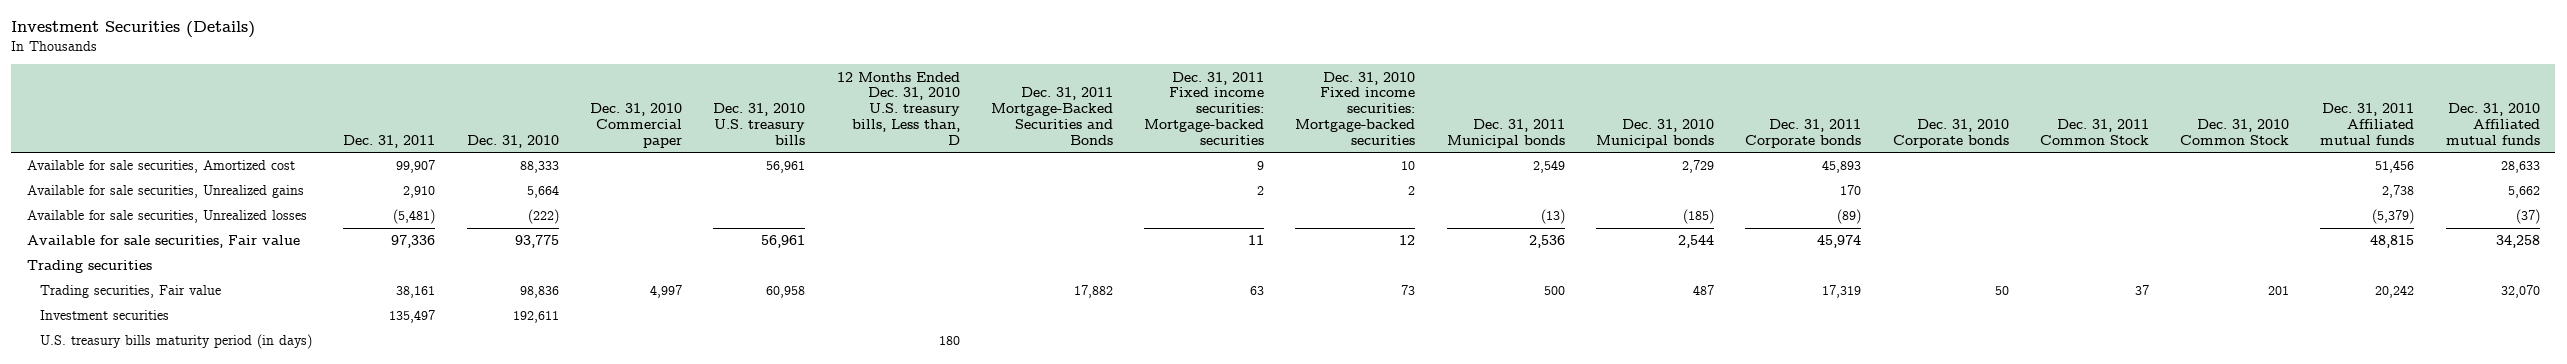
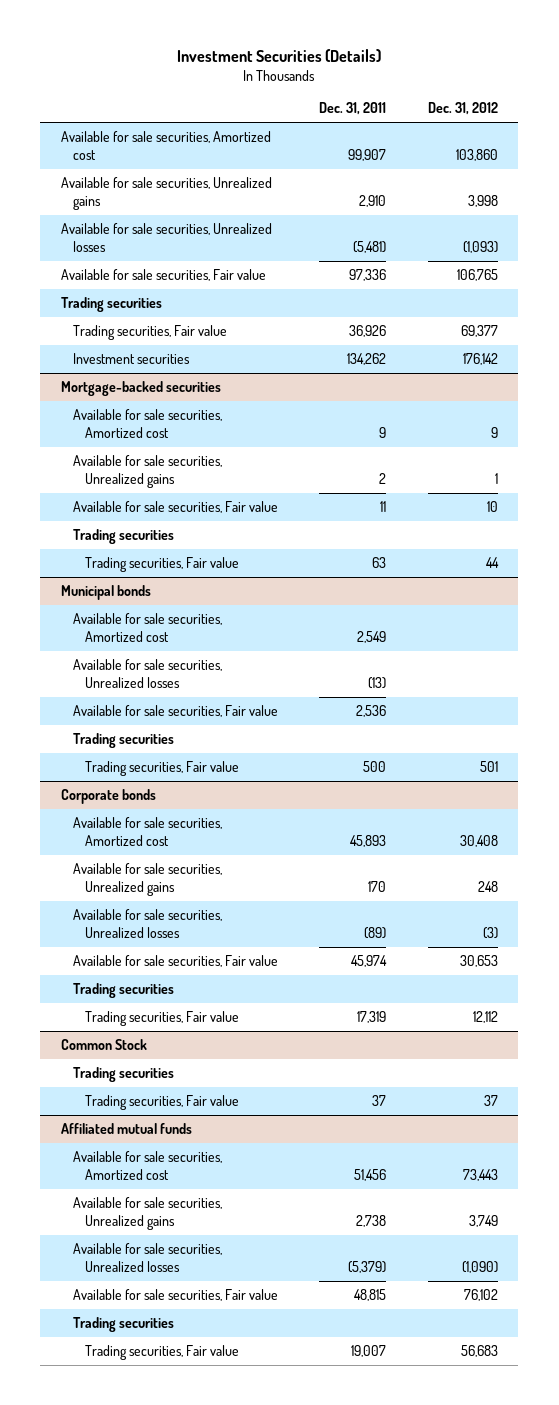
- | Dec. 31, 2011 | Dec. 31, 2010 | Dec. 31, 2010 Commercial paper | Dec. 31, 2010 U.S. treasury bills | 12 Months Ended Dec. 31, 2010 U.S. treasury bills, Less than, D | Dec. 31, 2011 Mortgage-Backed Securities and Bonds | Dec. 31, 2011 Fixed income securities: Mortgage-backed securities | Dec. 31, 2010 Fixed income securities: Mortgage-backed securities | Dec. 31, 2011 Municipal bonds | Dec. 31, 2010 Municipal bonds | Dec. 31, 2011 Corporate bonds | Dec. 31, 2010 Corporate bonds | Dec. 31, 2011 Common Stock | Dec. 31, 2010 Common Stock | Dec. 31, 2011 Affiliated mutual funds | Dec. 31, 2010 Affiliated mutual funds
+ | Dec. 31, 2011 | Dec. 31, 2012
- Trading securities, Fair value | 38,161 | 98,836 | 4,997 | 60,958 | | 17,882 | 63 | 73 | 500 | 487 | 17,319 | 50 | 37 | 201 | 20,242 | 32,070
- Investment securities | 135,497 | 192,611 | | | | | | | | | | | | | |
- U.S. treasury bills maturity period (in days) | | | | | 180 | | | | | | | | | | |
+ Trading securities, Fair value | 36,926 | 69,377
+ Investment securities | 134,262 | 176,142
+ Mortgage-backed securities
+ Available for sale securities, Amortized cost | 9 | 9
+ Available for sale securities, Unrealized gains | 2 | 1
+ Available for sale securities, Fair value | 11 | 10
+ Trading securities
+ Trading securities, Fair value | 63 | 44
+ Municipal bonds
+ Available for sale securities, Amortized cost | 2,549 |
+ Available for sale securities, Unrealized losses | (13) |
+ Available for sale securities, Fair value | 2,536 |
+ Trading securities
+ Trading securities, Fair value | 500 | 501
+ Corporate bonds
+ Available for sale securities, Amortized cost | 45,893 | 30,408
+ Available for sale securities, Unrealized gains | 170 | 248
+ Available for sale securities, Unrealized losses | (89) | (3)
+ Available for sale securities, Fair value | 45,974 | 30,653
+ Trading securities
+ Trading securities, Fair value | 17,319 | 12,112
+ Common Stock
+ Trading securities
+ Trading securities, Fair value | 37 | 37
+ Affiliated mutual funds
+ Available for sale securities, Amortized cost | 51,456 | 73,443
+ Available for sale securities, Unrealized gains | 2,738 | 3,749
+ Available for sale securities, Unrealized losses | (5,379) | (1,090)
+ Available for sale securities, Fair value | 48,815 | 76,102
+ Trading securities
+ Trading securities, Fair value | 19,007 | 56,683

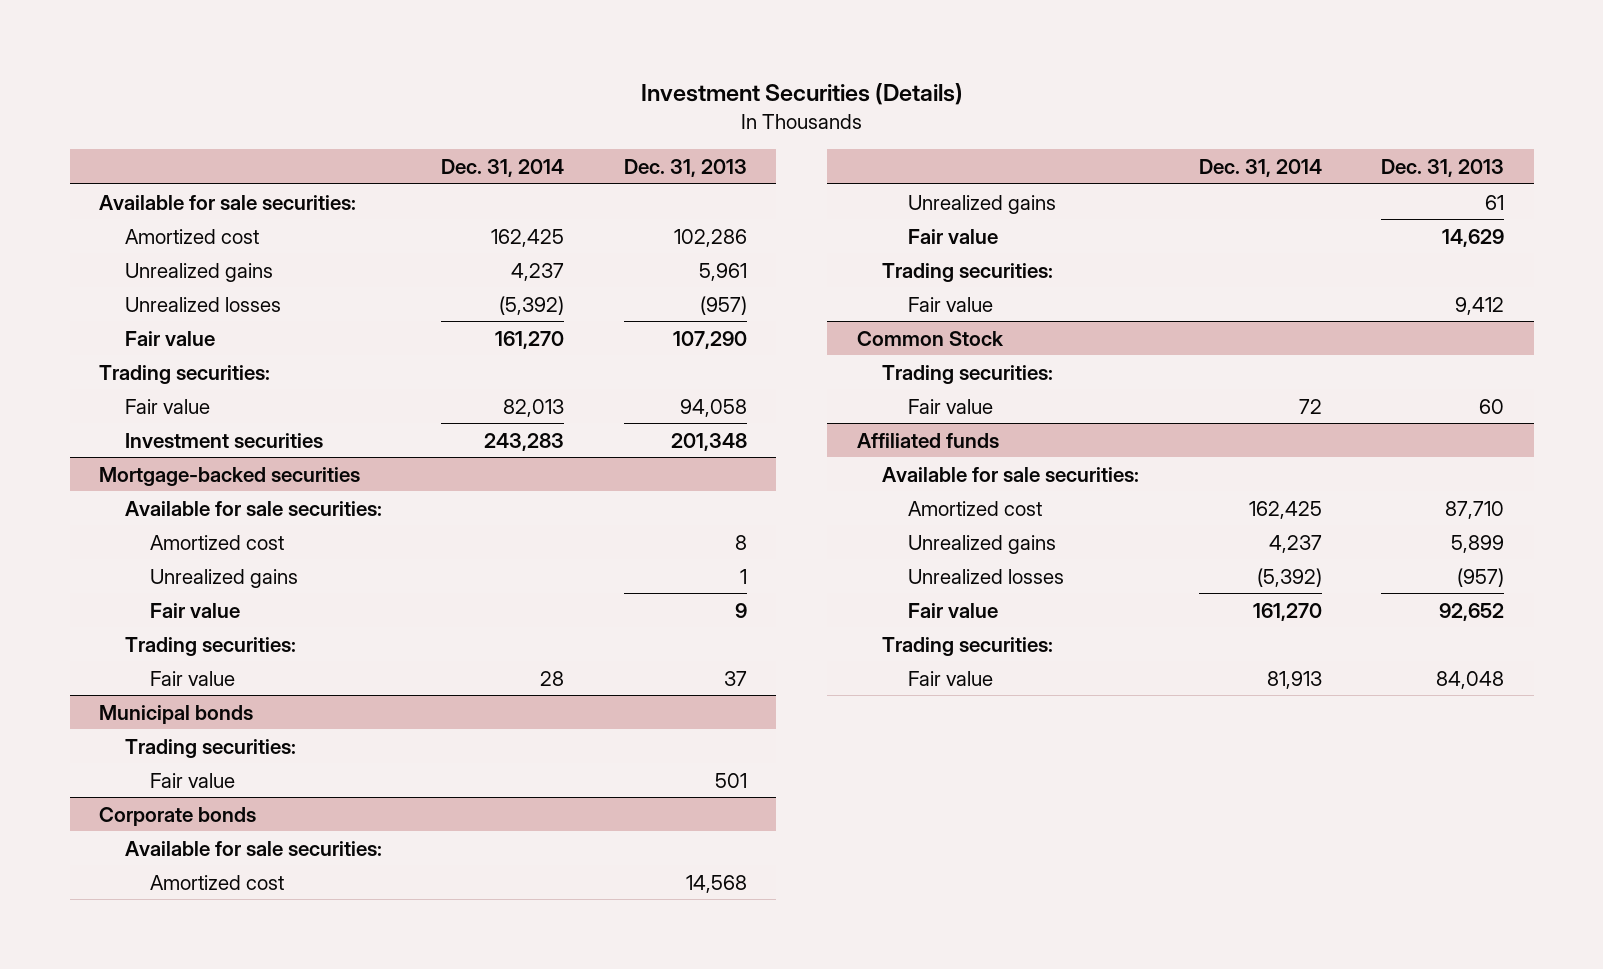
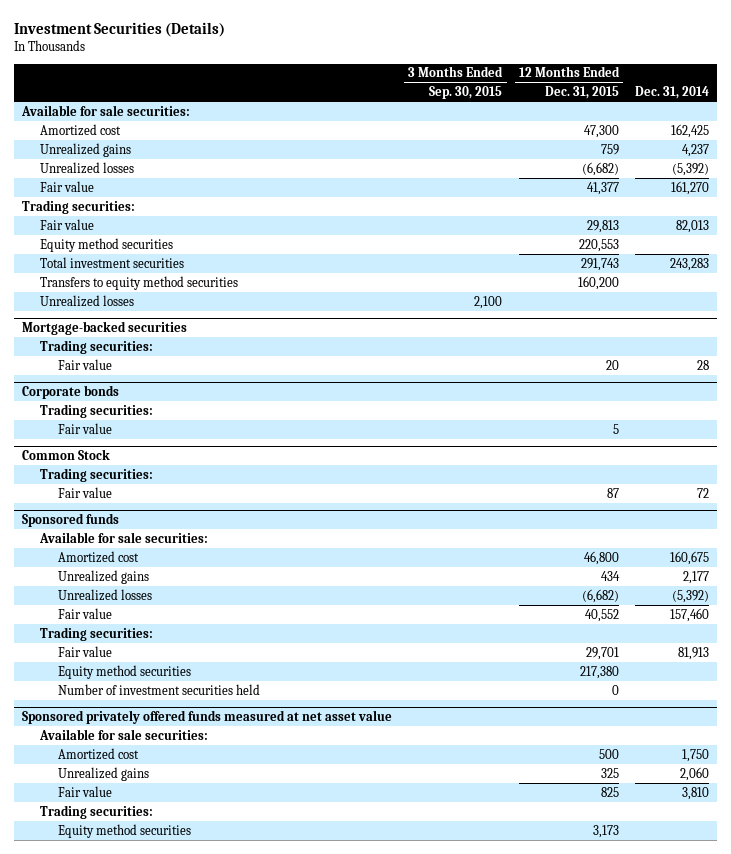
- | Dec. 31, 2014 | Dec. 31, 2013
+ | 3 Months Ended Sep. 30, 2015 | 12 Months Ended Dec. 31, 2015 | Dec. 31, 2014
- Investment securities | 243,283 | 201,348
+ Equity method securities | | 220,553 |
+ Total investment securities | | 291,743 | 243,283
+ Transfers to equity method securities | | 160,200 |
+ Unrealized losses | 2,100 | |
@ Mortgage-backed securities
- Available for sale securities:
- Amortized cost | | 8
- Unrealized gains | | 1
- Fair value | | 9
- Municipal bonds
- Trading securities:
- Fair value | | 501
@ Corporate bonds
- Available for sale securities:
- Amortized cost | | 14,568
- Unrealized gains | | 61
- Fair value | | 14,629
- Affiliated funds
+ Sponsored funds
- Amortized cost | 162,425 | 87,710
- Unrealized gains | 4,237 | 5,899
+ Amortized cost | | 46,800 | 160,675
+ Unrealized gains | | 434 | 2,177
- Fair value | 161,270 | 92,652
+ Fair value | | 40,552 | 157,460
+ Equity method securities | | 217,380 |
+ Number of investment securities held | | 0 |
+ Sponsored privately offered funds measured at net asset value
+ Available for sale securities:
+ Amortized cost | | 500 | 1,750
+ Unrealized gains | | 325 | 2,060
+ Fair value | | 825 | 3,810
+ Trading securities:
+ Equity method securities | | 3,173 |

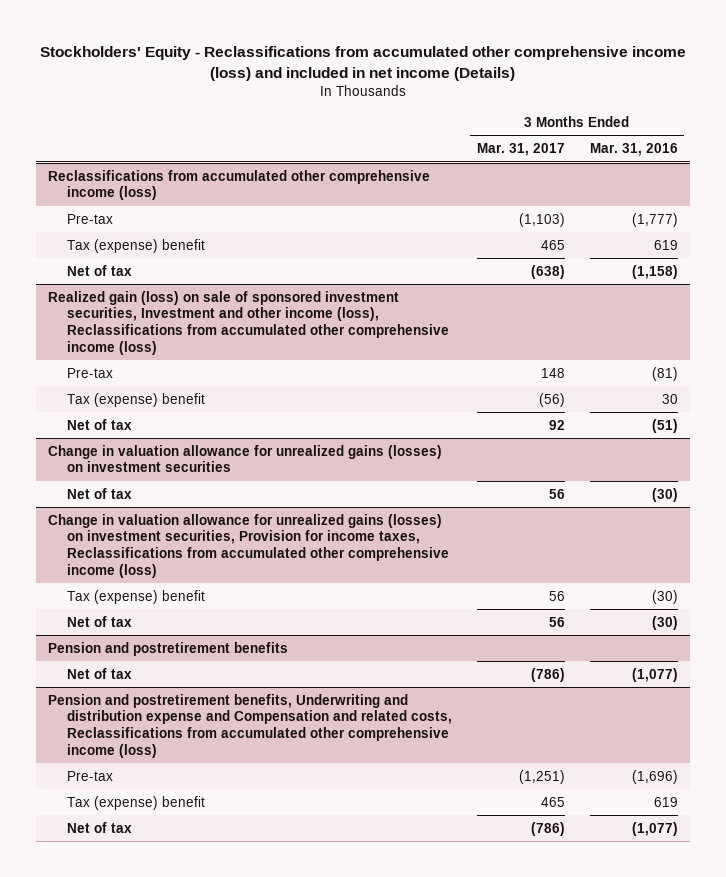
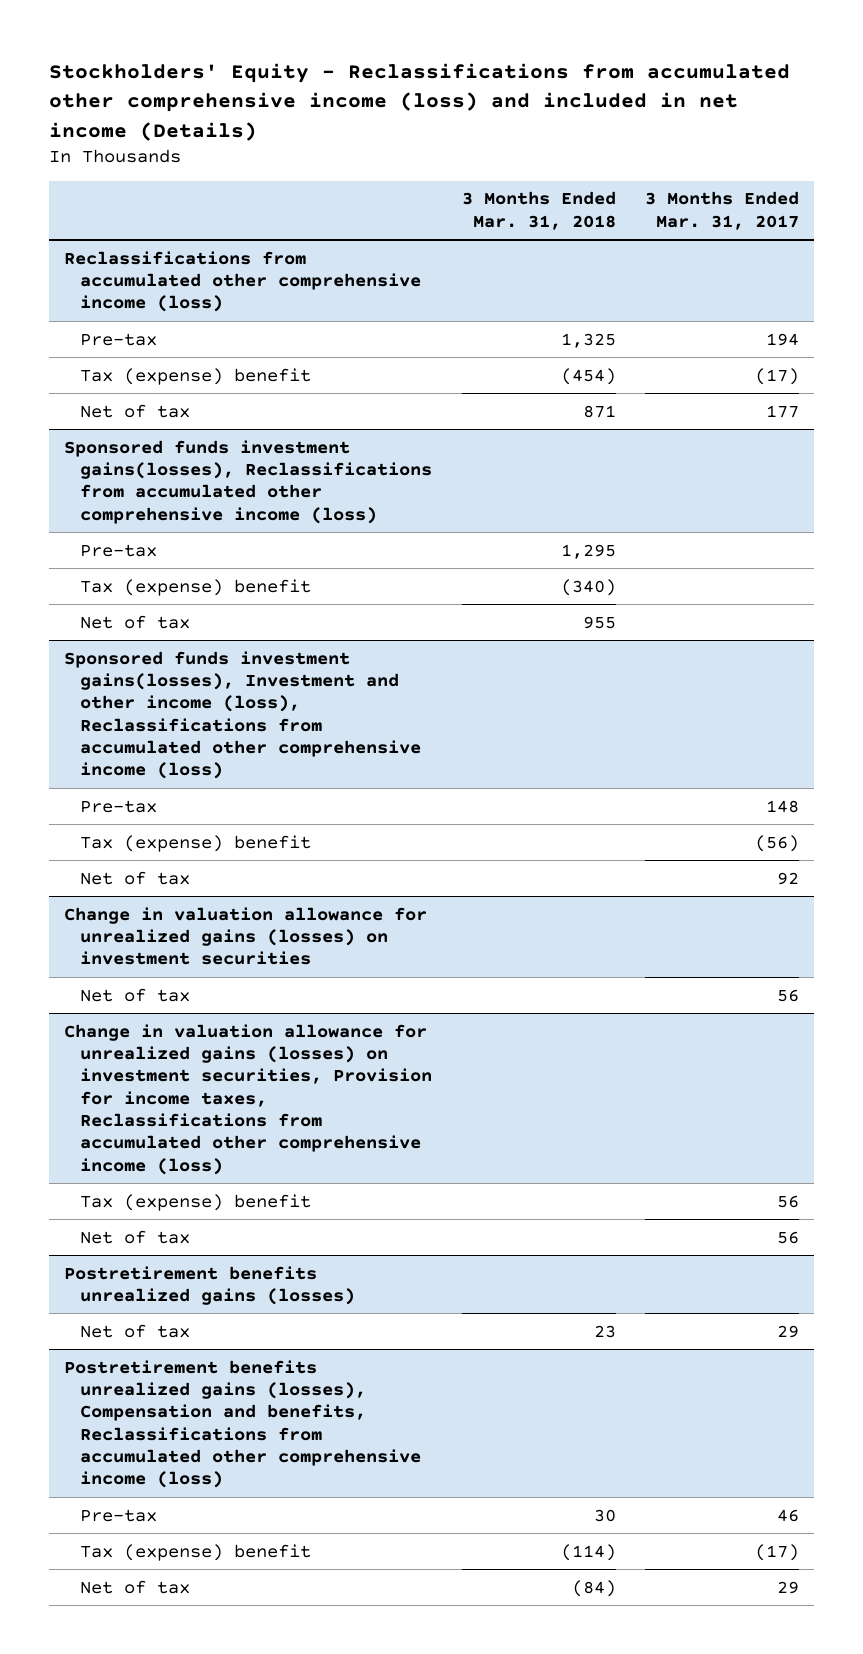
- | 3 Months Ended Mar. 31, 2017 | 3 Months Ended Mar. 31, 2016
+ | 3 Months Ended Mar. 31, 2018 | 3 Months Ended Mar. 31, 2017
@ Reclassifications from accumulated other comprehensive income (loss)
- Pre-tax | (1,103) | (1,777)
- Tax (expense) benefit | 465 | 619
- Net of tax | (638) | (1,158)
- Realized gain (loss) on sale of sponsored investment securities, Investment and other income (loss), Reclassifications from accumulated other comprehensive income (loss)
@ Reclassifications from accumulated other comprehensive income (loss)
+ Pre-tax | 1,325 | 194
+ Tax (expense) benefit | (454) | (17)
+ Net of tax | 871 | 177
+ Sponsored funds investment gains(losses), Reclassifications from accumulated other comprehensive income (loss)
+ Pre-tax | 1,295 |
+ Tax (expense) benefit | (340) |
+ Net of tax | 955 |
+ Sponsored funds investment gains(losses), Investment and other income (loss), Reclassifications from accumulated other comprehensive income (loss)
- Pension and postretirement benefits
- Net of tax | (786) | (1,077)
- Pension and postretirement benefits, Underwriting and distribution expense and Compensation and related costs, Reclassifications from accumulated other comprehensive income (loss)
- Pre-tax | (1,251) | (1,696)
- Tax (expense) benefit | 465 | 619
- Net of tax | (786) | (1,077)
+ Postretirement benefits unrealized gains (losses)
+ Net of tax | 23 | 29
+ Postretirement benefits unrealized gains (losses), Compensation and benefits, Reclassifications from accumulated other comprehensive income (loss)
+ Pre-tax | 30 | 46
+ Tax (expense) benefit | (114) | (17)
+ Net of tax | (84) | 29

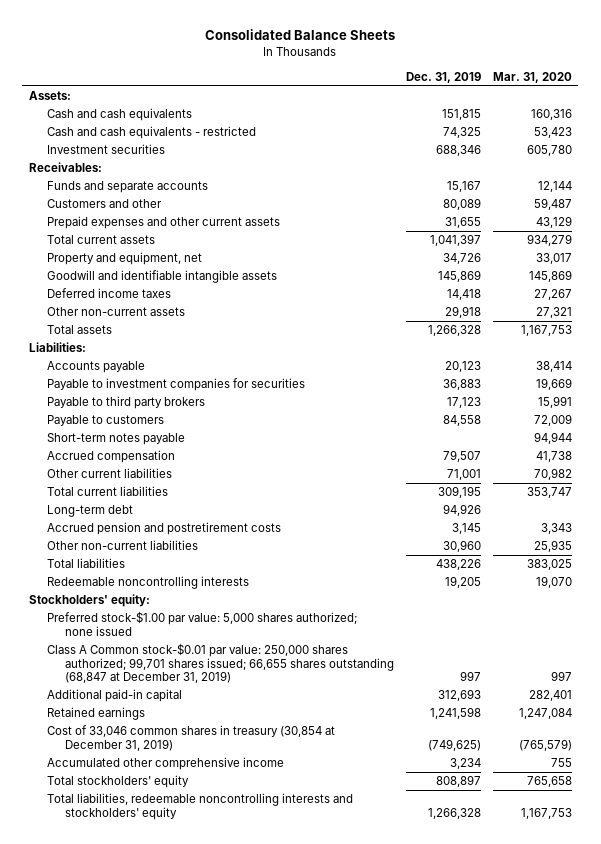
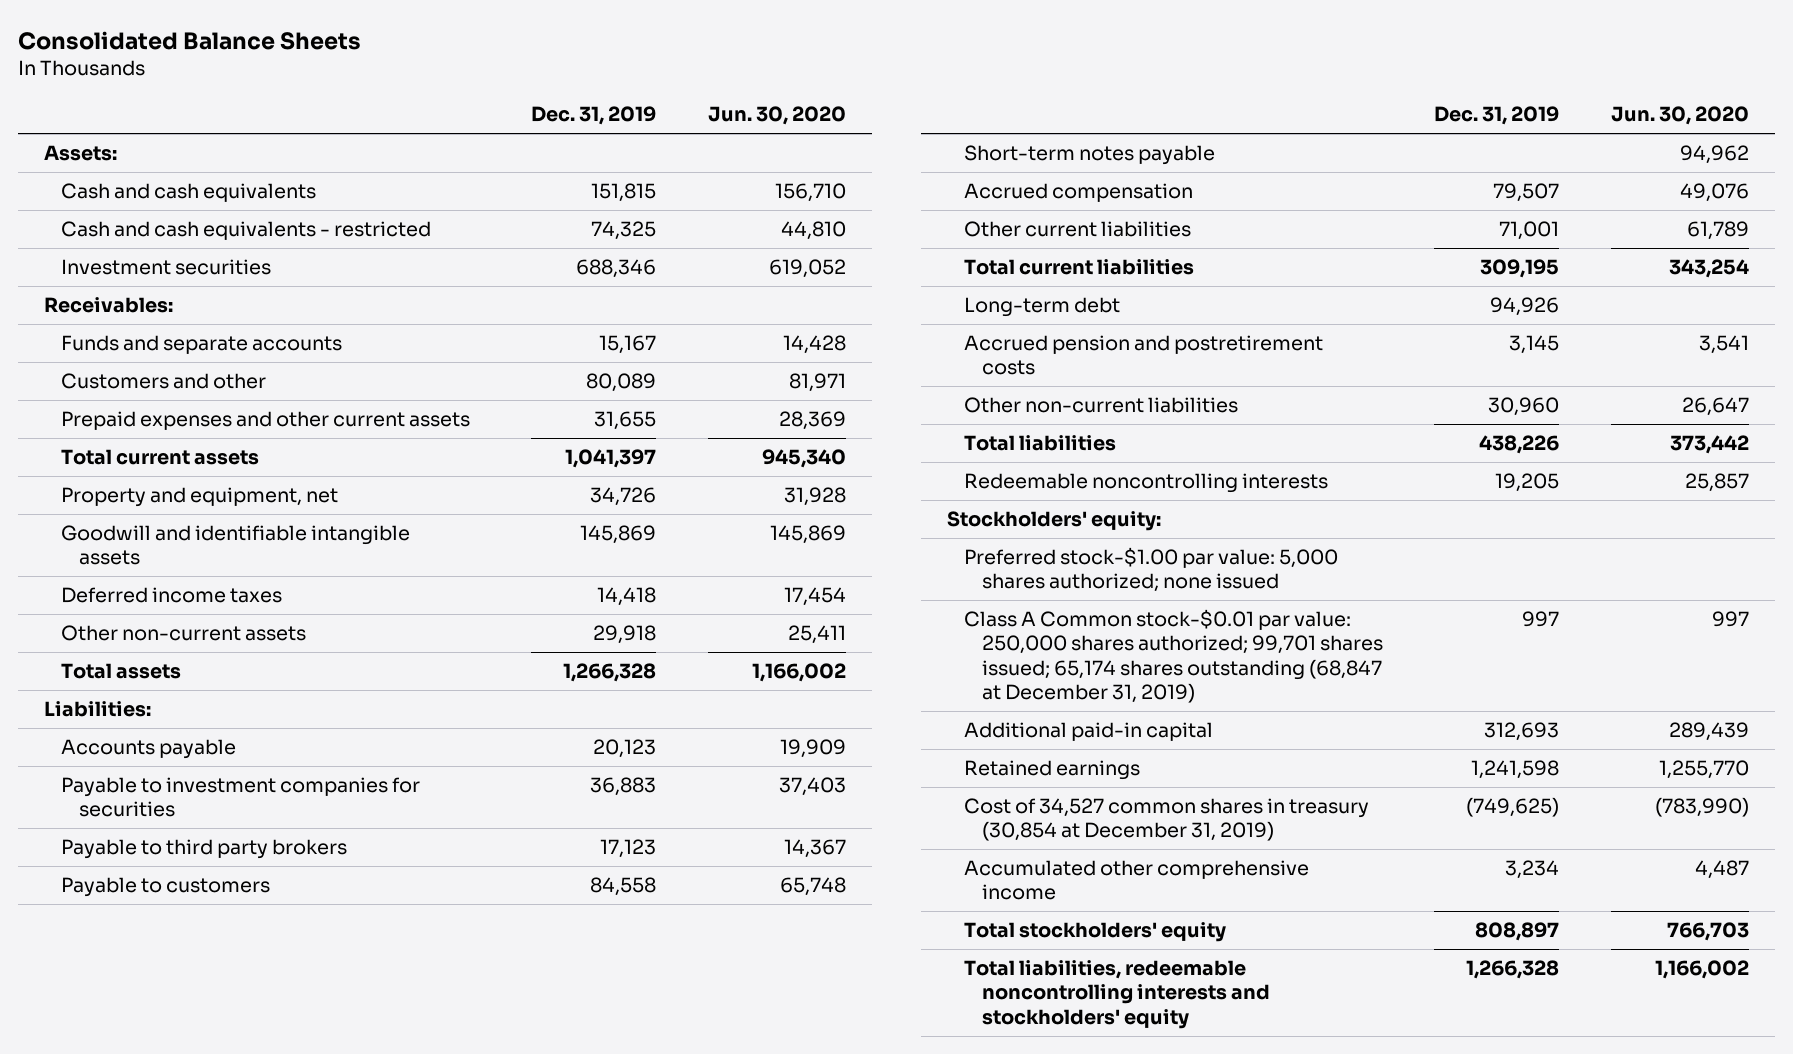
- | Dec. 31, 2019 | Mar. 31, 2020
+ | Dec. 31, 2019 | Jun. 30, 2020
- Class A Common stock-$0.01 par value: 250,000 shares authorized; 99,701 shares issued; 66,655 shares outstanding (68,847 at December 31, 2019) | 997 | 997
+ Class A Common stock-$0.01 par value: 250,000 shares authorized; 99,701 shares issued; 65,174 shares outstanding (68,847 at December 31, 2019) | 997 | 997
- Cost of 33,046 common shares in treasury (30,854 at December 31, 2019) | (749,625) | (765,579)
+ Cost of 34,527 common shares in treasury (30,854 at December 31, 2019) | (749,625) | (783,990)

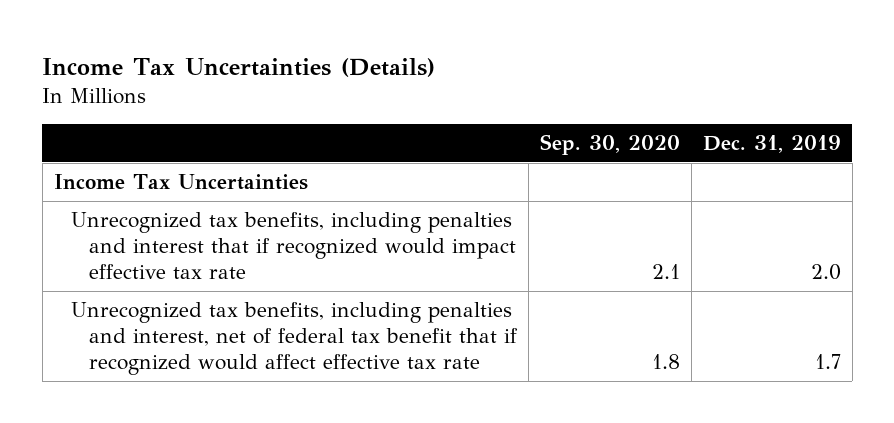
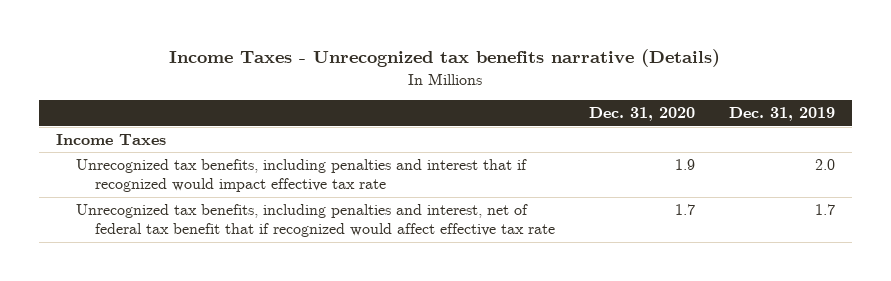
- Income Tax Uncertainties (Details)
+ Income Taxes - Unrecognized tax benefits narrative (Details)
- | Sep. 30, 2020 | Dec. 31, 2019
+ | Dec. 31, 2020 | Dec. 31, 2019
- Income Tax Uncertainties
+ Income Taxes

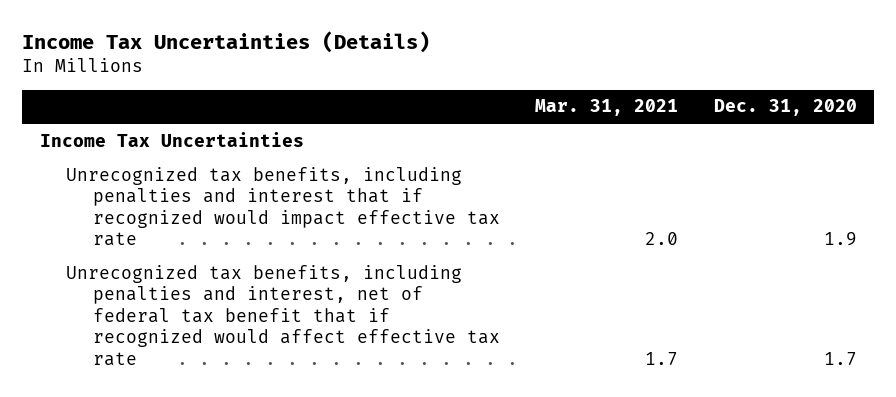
- Income Taxes - Unrecognized tax benefits narrative (Details)
+ Income Tax Uncertainties (Details)
- | Dec. 31, 2020 | Dec. 31, 2019
+ | Mar. 31, 2021 | Dec. 31, 2020
- Income Taxes
+ Income Tax Uncertainties

